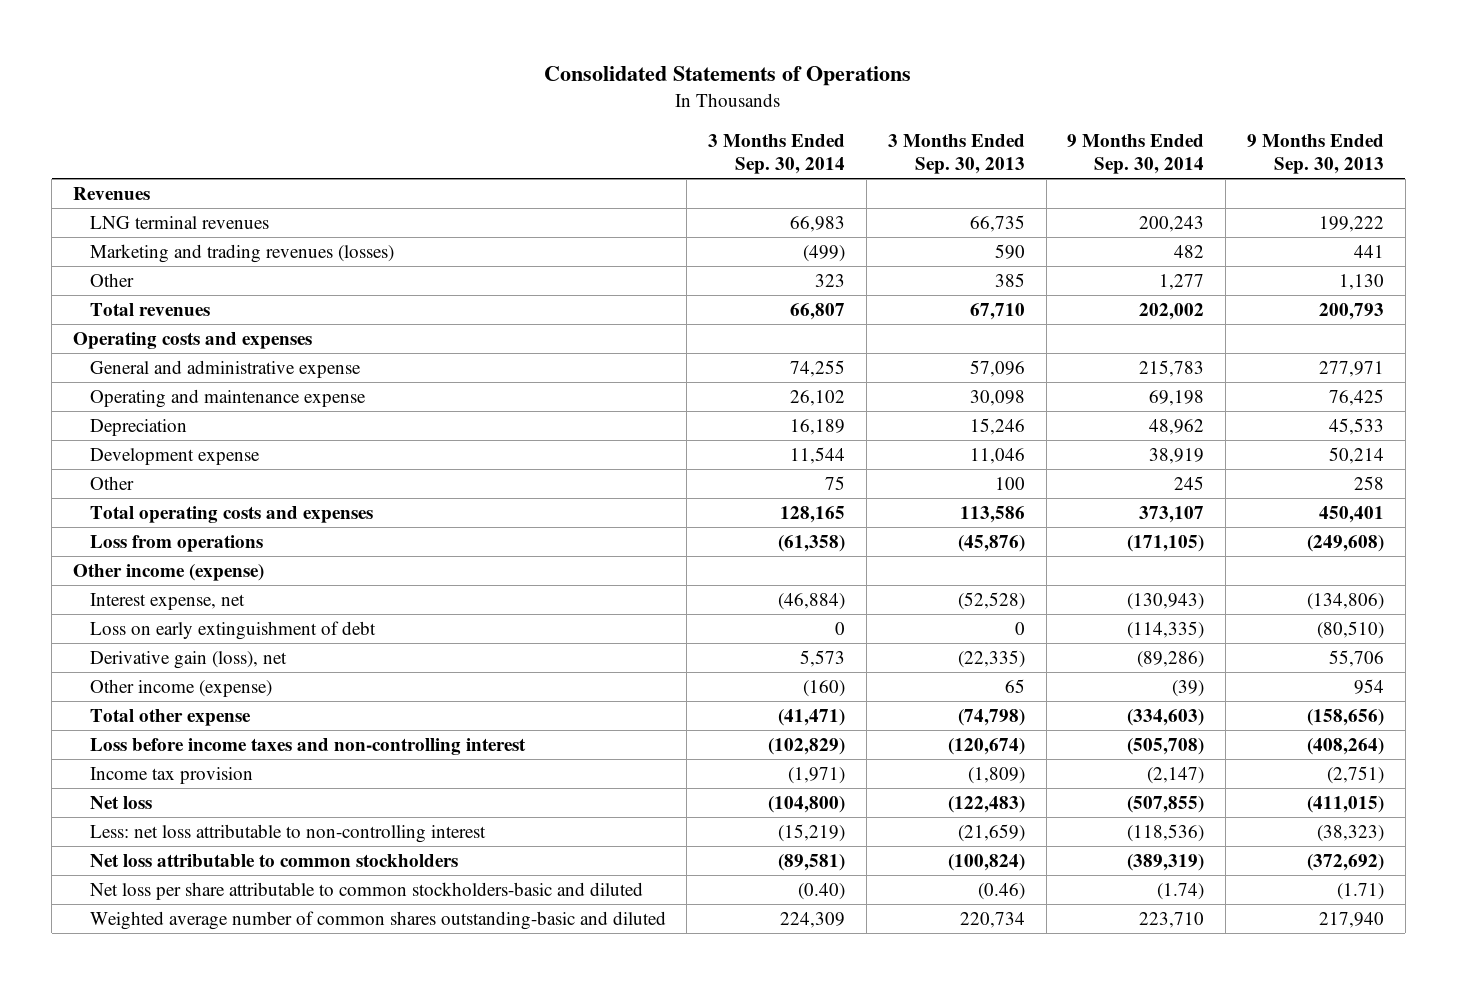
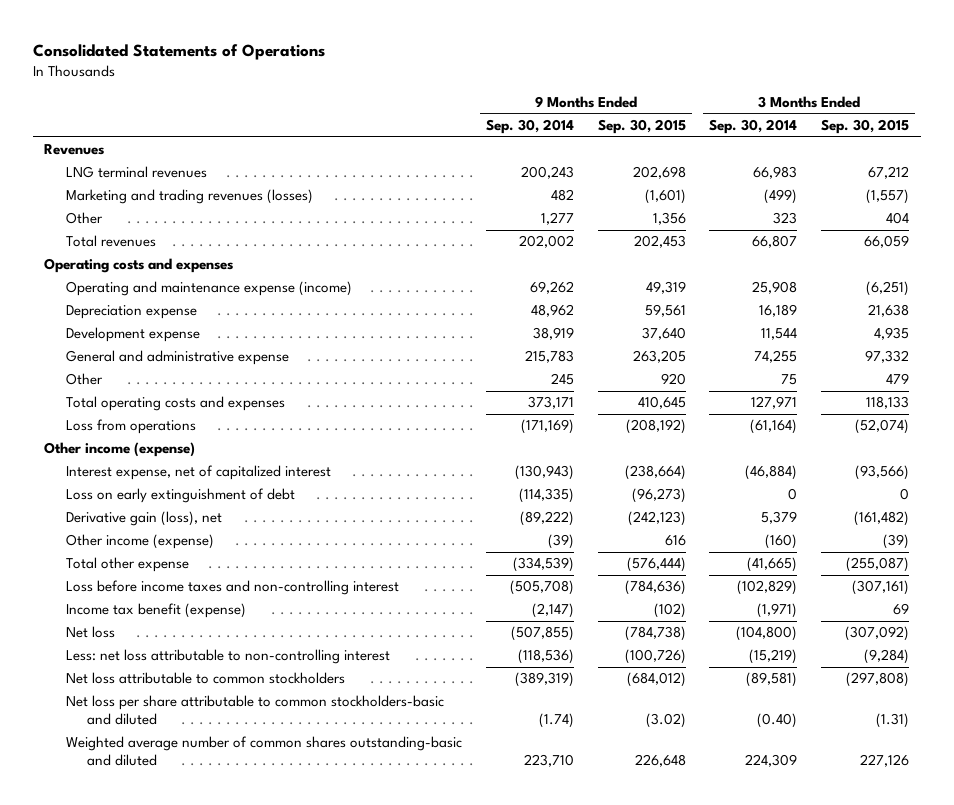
- | 3 Months Ended Sep. 30, 2014 | 3 Months Ended Sep. 30, 2013 | 9 Months Ended Sep. 30, 2014 | 9 Months Ended Sep. 30, 2013
+ | 9 Months Ended Sep. 30, 2014 | 9 Months Ended Sep. 30, 2015 | 3 Months Ended Sep. 30, 2014 | 3 Months Ended Sep. 30, 2015
- Operating and maintenance expense | 26,102 | 30,098 | 69,198 | 76,425
- Depreciation | 16,189 | 15,246 | 48,962 | 45,533
+ Operating and maintenance expense (income) | 69,262 | 49,319 | 25,908 | (6,251)
+ Depreciation expense | 48,962 | 59,561 | 16,189 | 21,638
moved down: General and administrative expense | 215,783 | 263,205 | 74,255 | 97,332
- Total operating costs and expenses | 128,165 | 113,586 | 373,107 | 450,401
- Loss from operations | (61,358) | (45,876) | (171,105) | (249,608)
+ Total operating costs and expenses | 373,171 | 410,645 | 127,971 | 118,133
+ Loss from operations | (171,169) | (208,192) | (61,164) | (52,074)
- Interest expense, net | (46,884) | (52,528) | (130,943) | (134,806)
+ Interest expense, net of capitalized interest | (130,943) | (238,664) | (46,884) | (93,566)
- Derivative gain (loss), net | 5,573 | (22,335) | (89,286) | 55,706
+ Derivative gain (loss), net | (89,222) | (242,123) | 5,379 | (161,482)
- Total other expense | (41,471) | (74,798) | (334,603) | (158,656)
+ Total other expense | (334,539) | (576,444) | (41,665) | (255,087)
- Income tax provision | (1,971) | (1,809) | (2,147) | (2,751)
+ Income tax benefit (expense) | (2,147) | (102) | (1,971) | 69

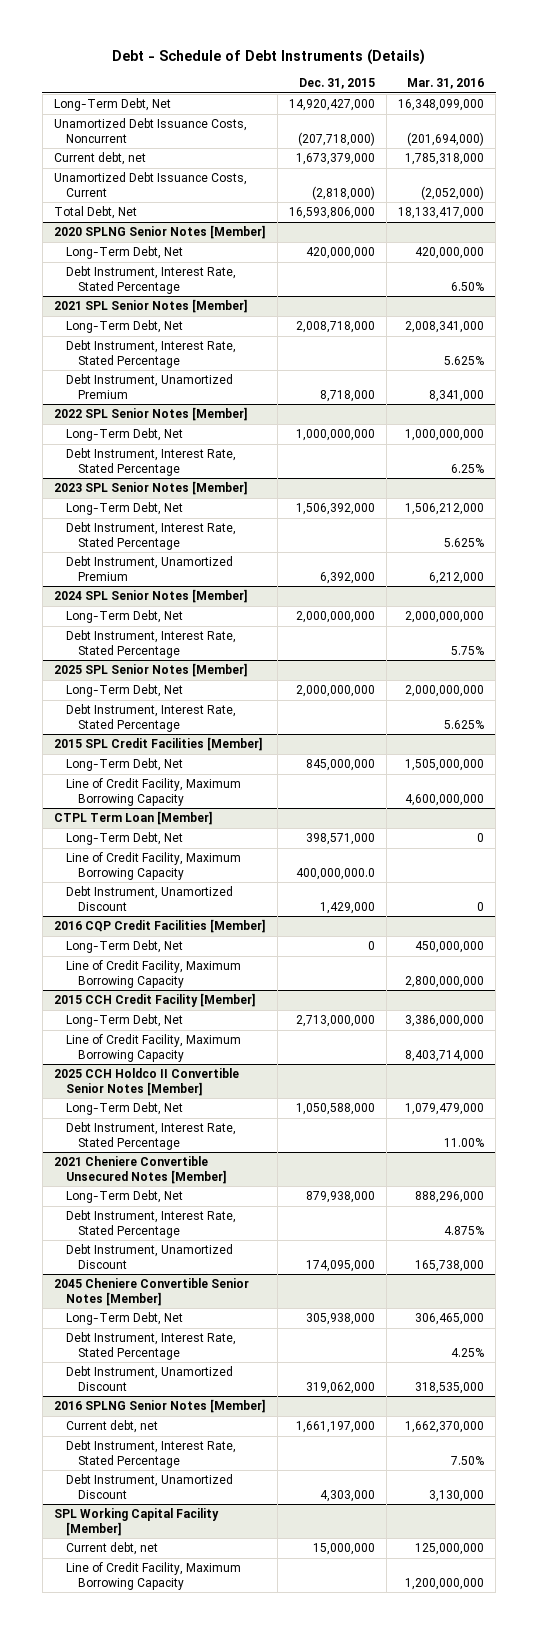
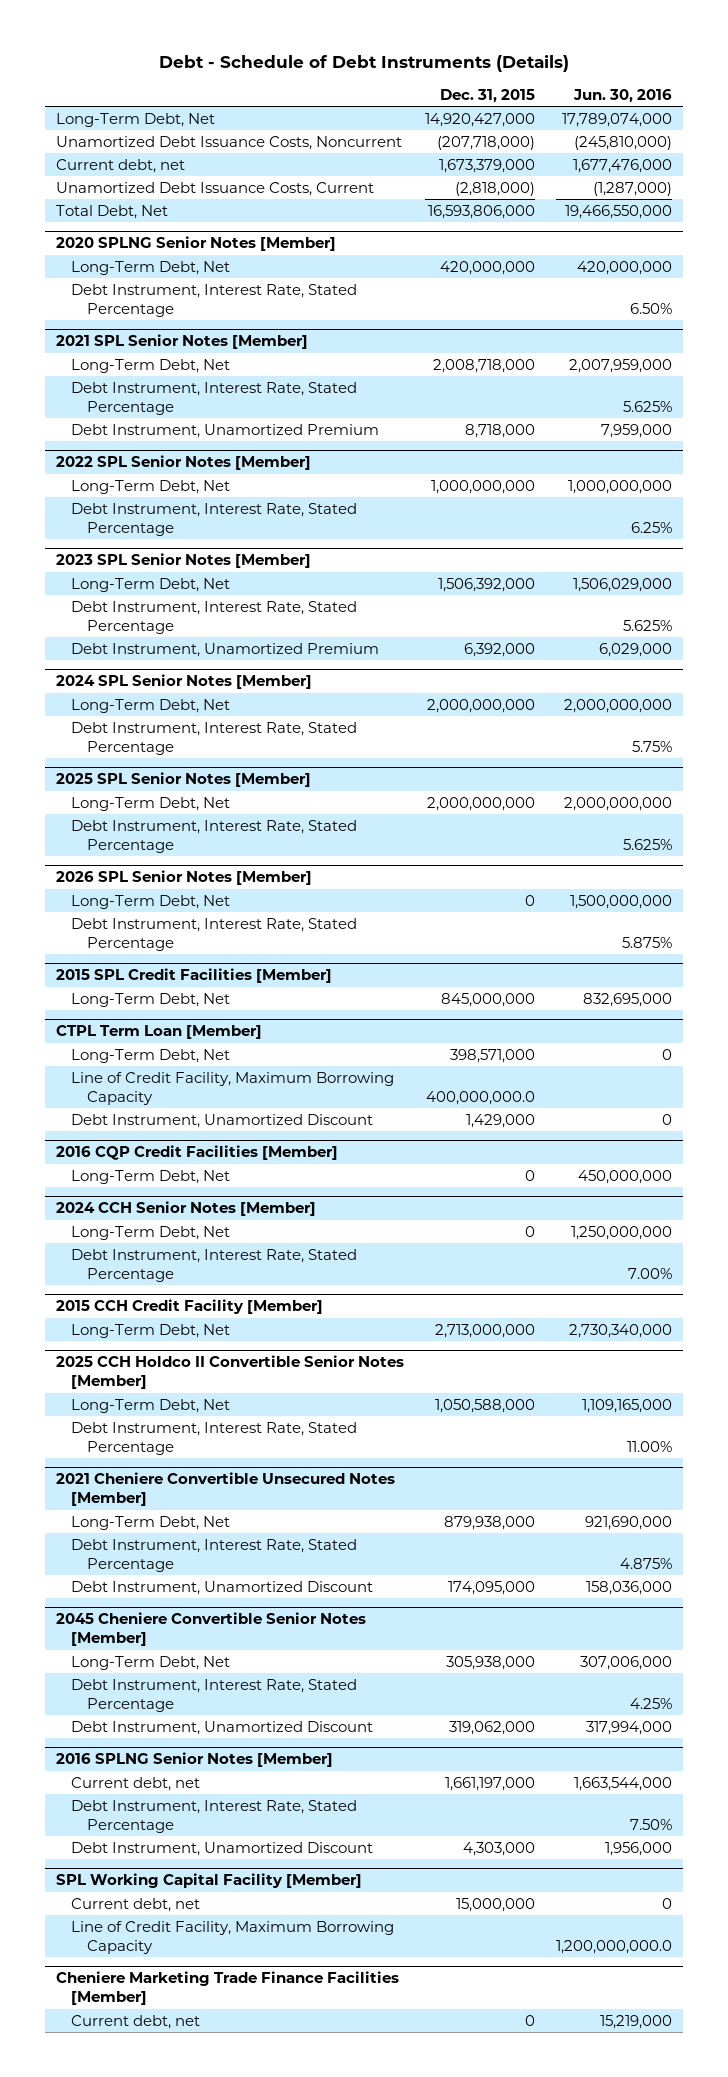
- | Dec. 31, 2015 | Mar. 31, 2016
+ | Dec. 31, 2015 | Jun. 30, 2016
+ 2026 SPL Senior Notes [Member]
+ Long-Term Debt, Net | 0 | 1,500,000,000
+ Debt Instrument, Interest Rate, Stated Percentage | | 5.875%
@ 2015 SPL Credit Facilities [Member]
- Line of Credit Facility, Maximum Borrowing Capacity | | 4,600,000,000
@ 2016 CQP Credit Facilities [Member]
- Line of Credit Facility, Maximum Borrowing Capacity | | 2,800,000,000
+ 2024 CCH Senior Notes [Member]
+ Long-Term Debt, Net | 0 | 1,250,000,000
+ Debt Instrument, Interest Rate, Stated Percentage | | 7.00%
@ 2015 CCH Credit Facility [Member]
- Line of Credit Facility, Maximum Borrowing Capacity | | 8,403,714,000
+ Cheniere Marketing Trade Finance Facilities [Member]
+ Current debt, net | 0 | 15,219,000

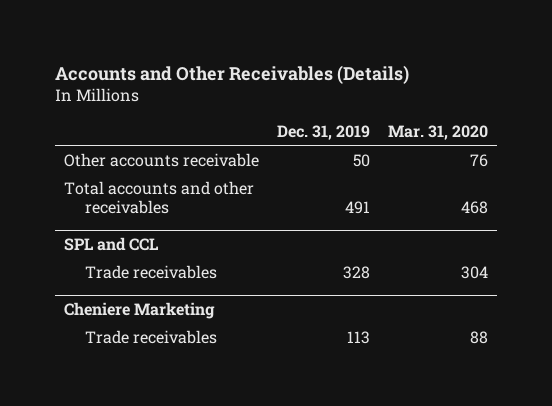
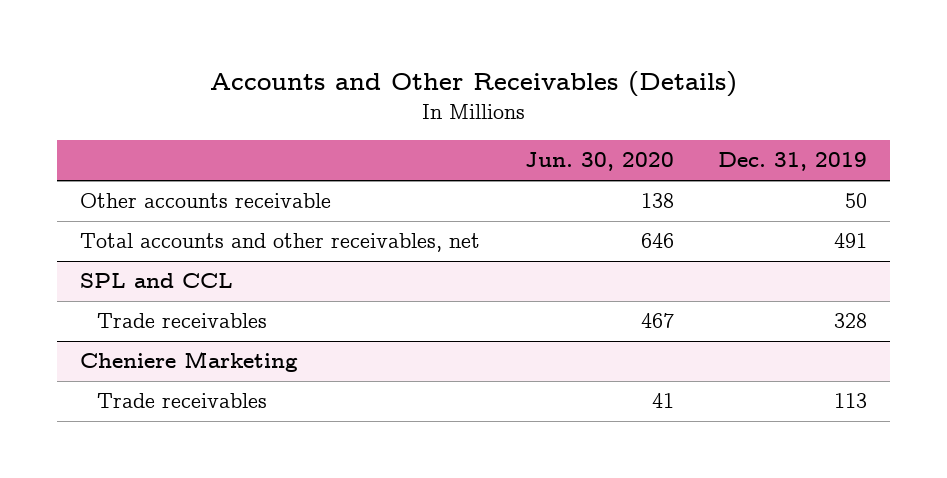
- | Dec. 31, 2019 | Mar. 31, 2020
+ | Jun. 30, 2020 | Dec. 31, 2019
- Total accounts and other receivables | 491 | 468
+ Total accounts and other receivables, net | 646 | 491

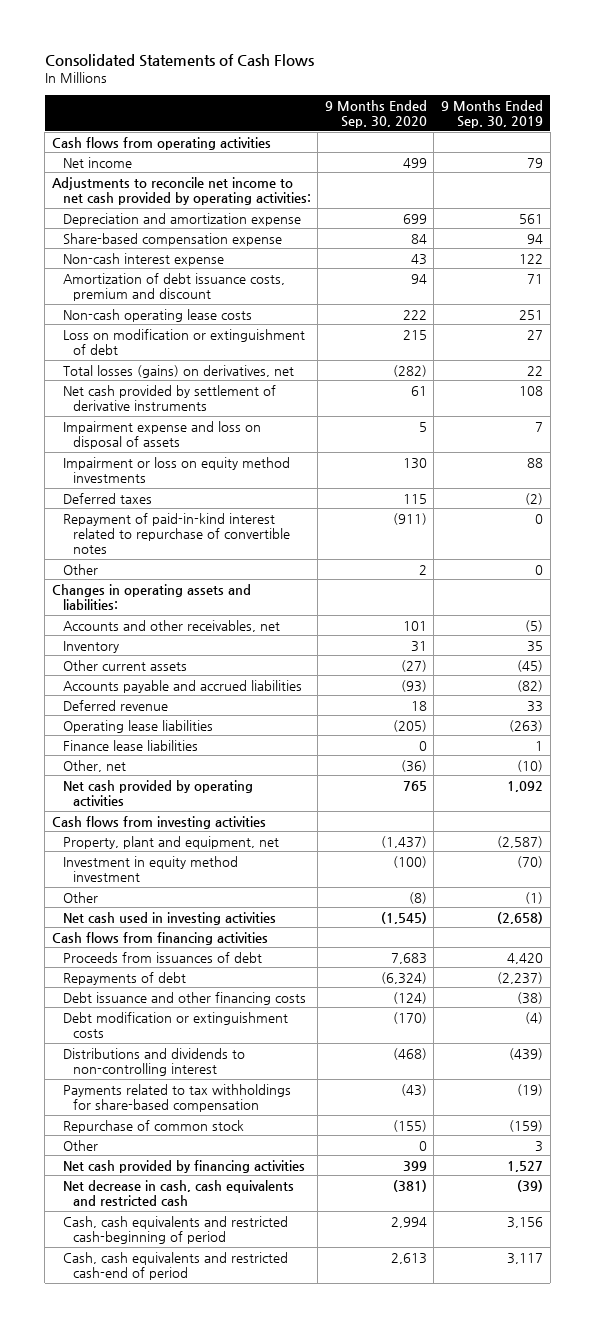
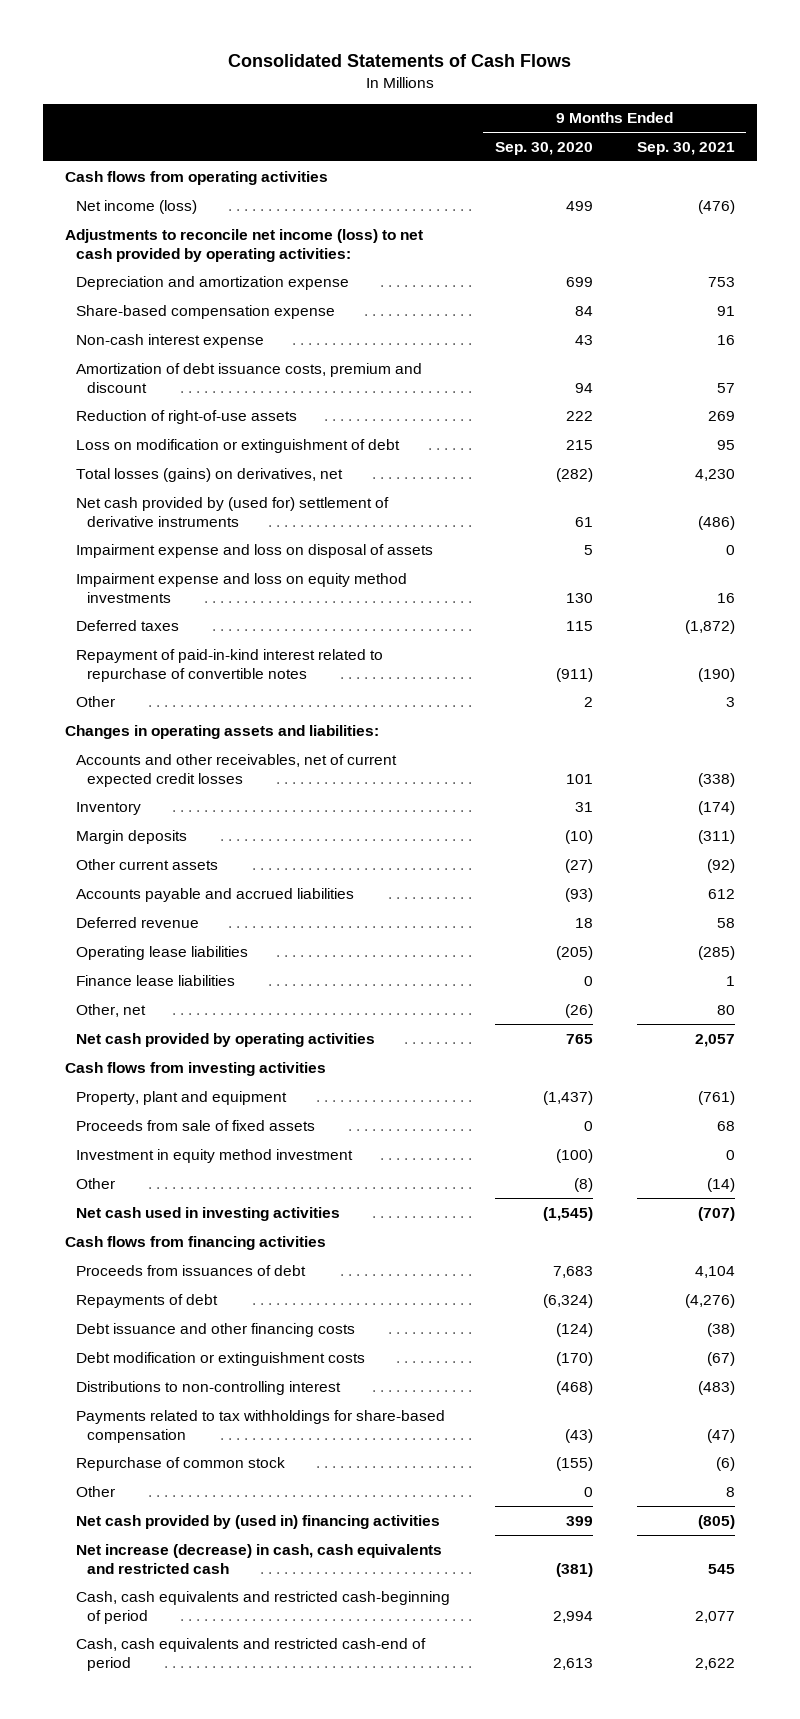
- | 9 Months Ended Sep. 30, 2020 | 9 Months Ended Sep. 30, 2019
+ | 9 Months Ended Sep. 30, 2020 | 9 Months Ended Sep. 30, 2021
- Net income | 499 | 79
- Adjustments to reconcile net income to net cash provided by operating activities:
+ Net income (loss) | 499 | (476)
+ Adjustments to reconcile net income (loss) to net cash provided by operating activities:
- Non-cash operating lease costs | 222 | 251
+ Reduction of right-of-use assets | 222 | 269
- Net cash provided by settlement of derivative instruments | 61 | 108
+ Net cash provided by (used for) settlement of derivative instruments | 61 | (486)
- Impairment or loss on equity method investments | 130 | 88
+ Impairment expense and loss on equity method investments | 130 | 16
- Accounts and other receivables, net | 101 | (5)
+ Accounts and other receivables, net of current expected credit losses | 101 | (338)
+ Margin deposits | (10) | (311)
- Other, net | (36) | (10)
+ Other, net | (26) | 80
- Property, plant and equipment, net | (1,437) | (2,587)
+ Property, plant and equipment | (1,437) | (761)
+ Proceeds from sale of fixed assets | 0 | 68
- Distributions and dividends to non-controlling interest | (468) | (439)
+ Distributions to non-controlling interest | (468) | (483)
- Net cash provided by financing activities | 399 | 1,527
- Net decrease in cash, cash equivalents and restricted cash | (381) | (39)
+ Net cash provided by (used in) financing activities | 399 | (805)
+ Net increase (decrease) in cash, cash equivalents and restricted cash | (381) | 545

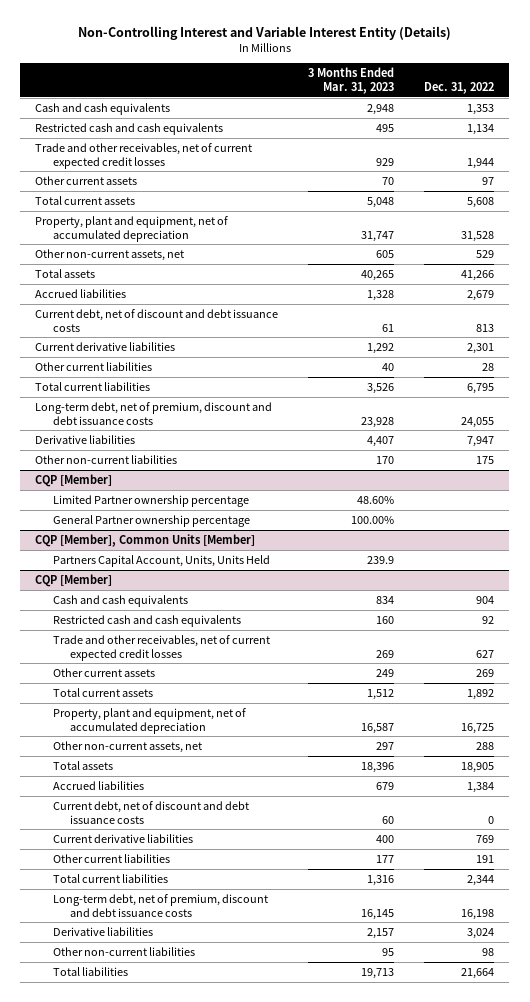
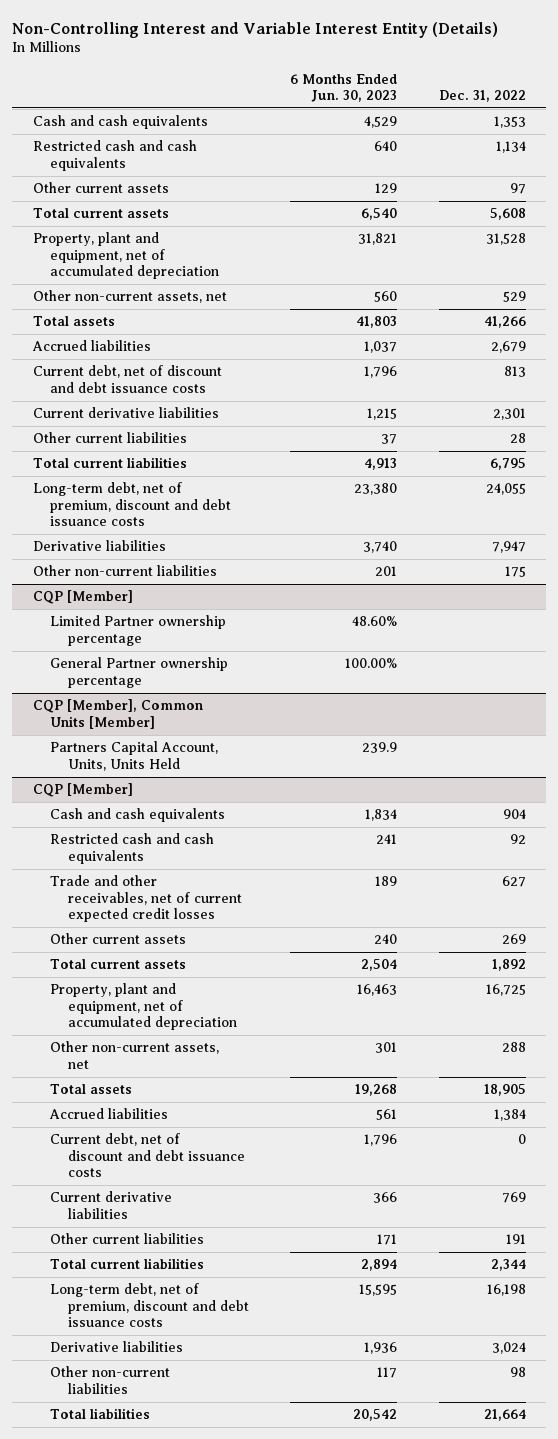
- | 3 Months Ended Mar. 31, 2023 | Dec. 31, 2022
+ | 6 Months Ended Jun. 30, 2023 | Dec. 31, 2022
- Trade and other receivables, net of current expected credit losses | 929 | 1,944

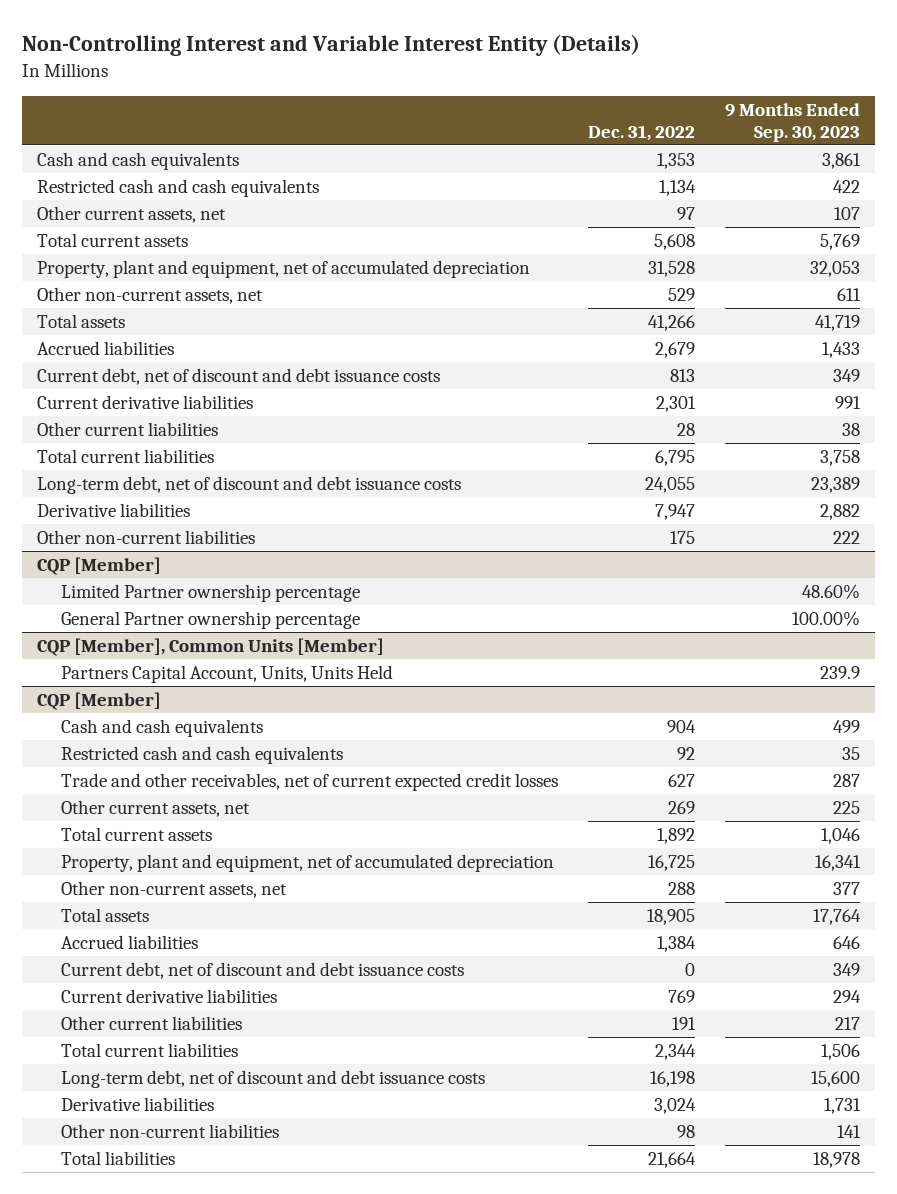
- | 6 Months Ended Jun. 30, 2023 | Dec. 31, 2022
+ | Dec. 31, 2022 | 9 Months Ended Sep. 30, 2023
- Other current assets | 129 | 97
+ Other current assets, net | 97 | 107
- Long-term debt, net of premium, discount and debt issuance costs | 23,380 | 24,055
+ Long-term debt, net of discount and debt issuance costs | 24,055 | 23,389
@ CQP [Member]
- Other current assets | 240 | 269
+ Other current assets, net | 269 | 225
- Long-term debt, net of premium, discount and debt issuance costs | 15,595 | 16,198
+ Long-term debt, net of discount and debt issuance costs | 16,198 | 15,600

